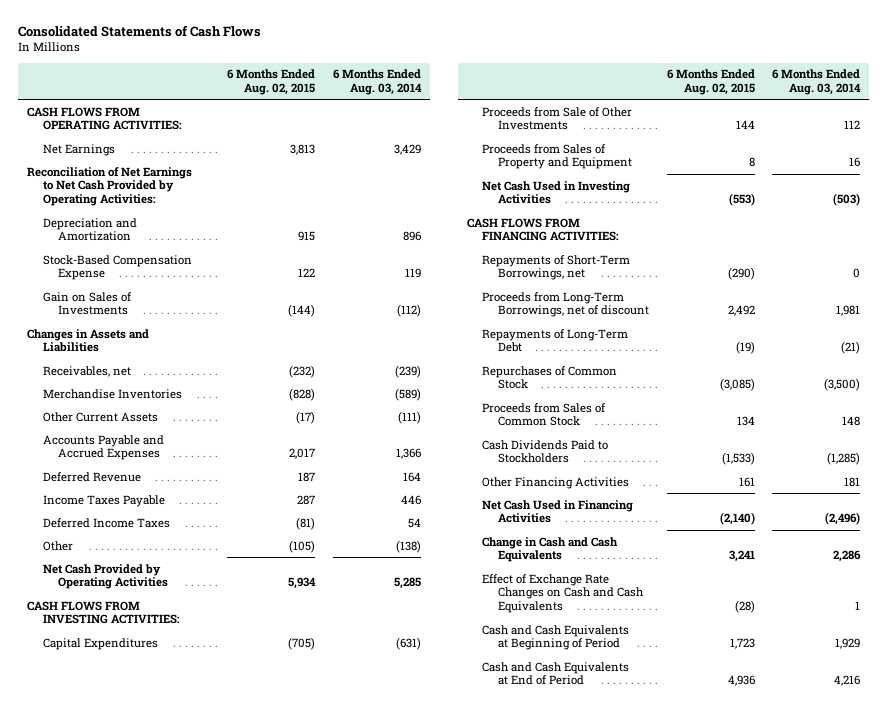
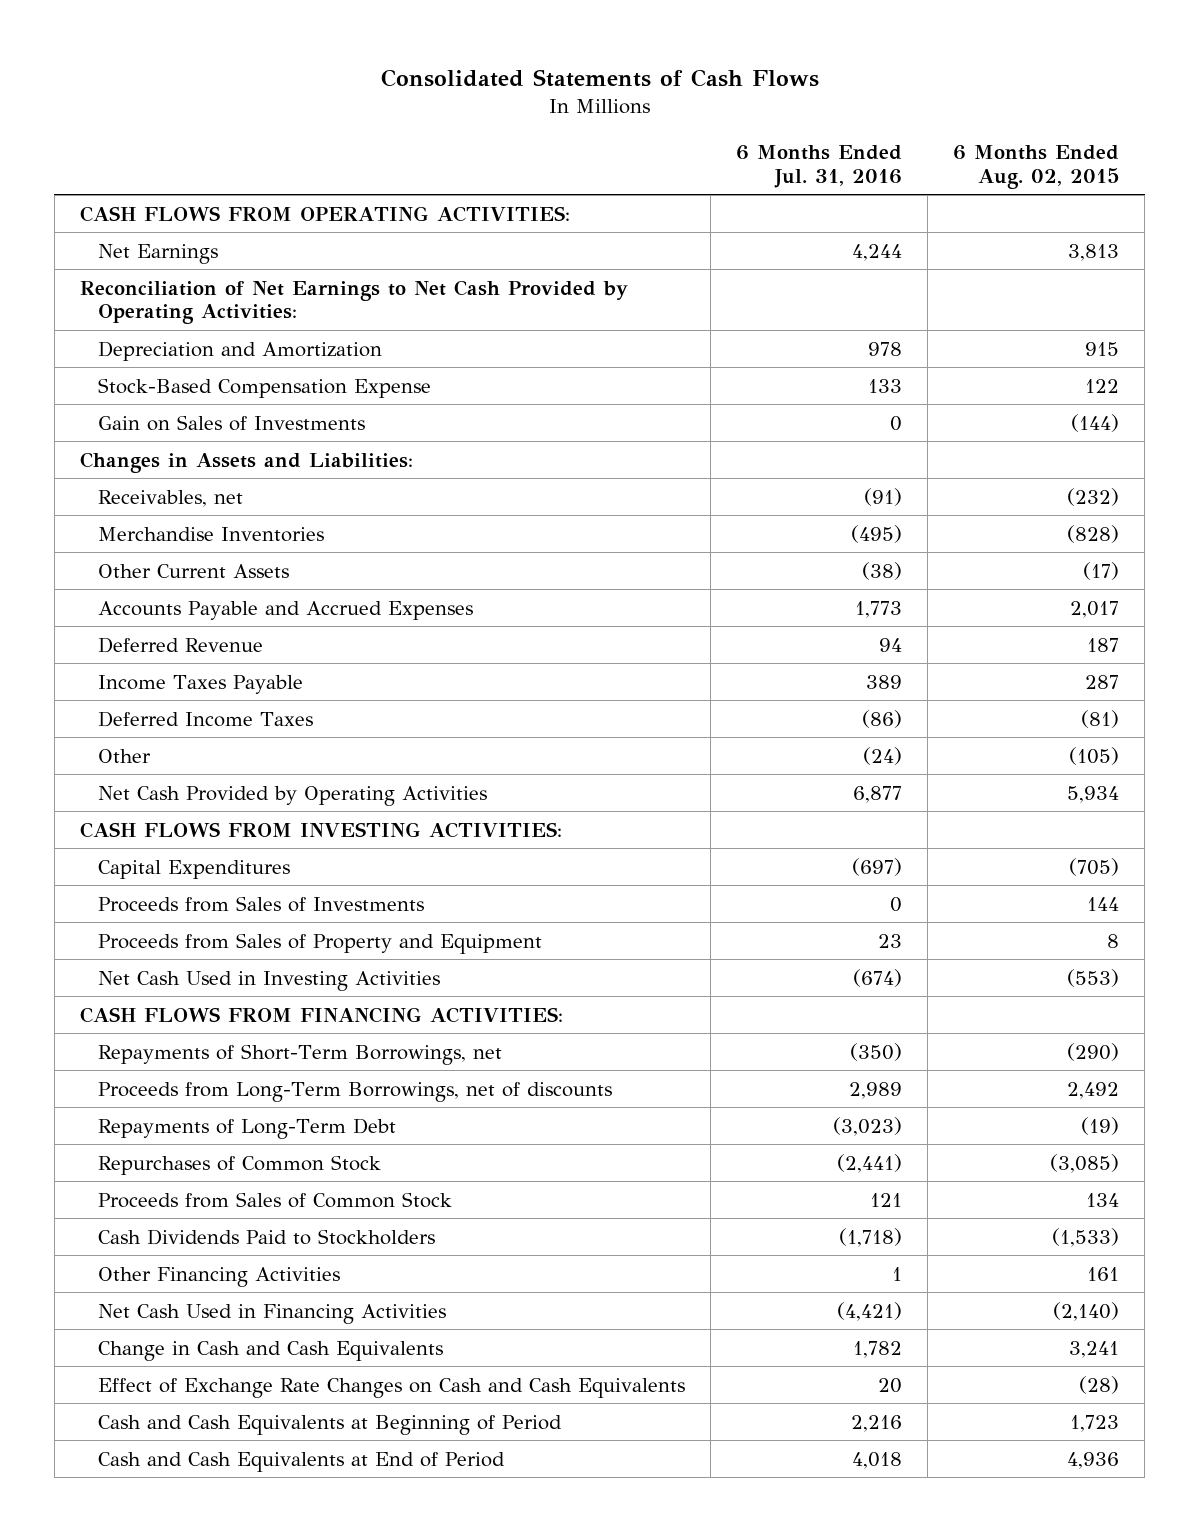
- | 6 Months Ended Aug. 02, 2015 | 6 Months Ended Aug. 03, 2014
+ | 6 Months Ended Jul. 31, 2016 | 6 Months Ended Aug. 02, 2015
- Changes in Assets and Liabilities
+ Changes in Assets and Liabilities:
- Proceeds from Sale of Other Investments | 144 | 112
+ Proceeds from Sales of Investments | 0 | 144
- Proceeds from Long-Term Borrowings, net of discount | 2,492 | 1,981
+ Proceeds from Long-Term Borrowings, net of discounts | 2,989 | 2,492

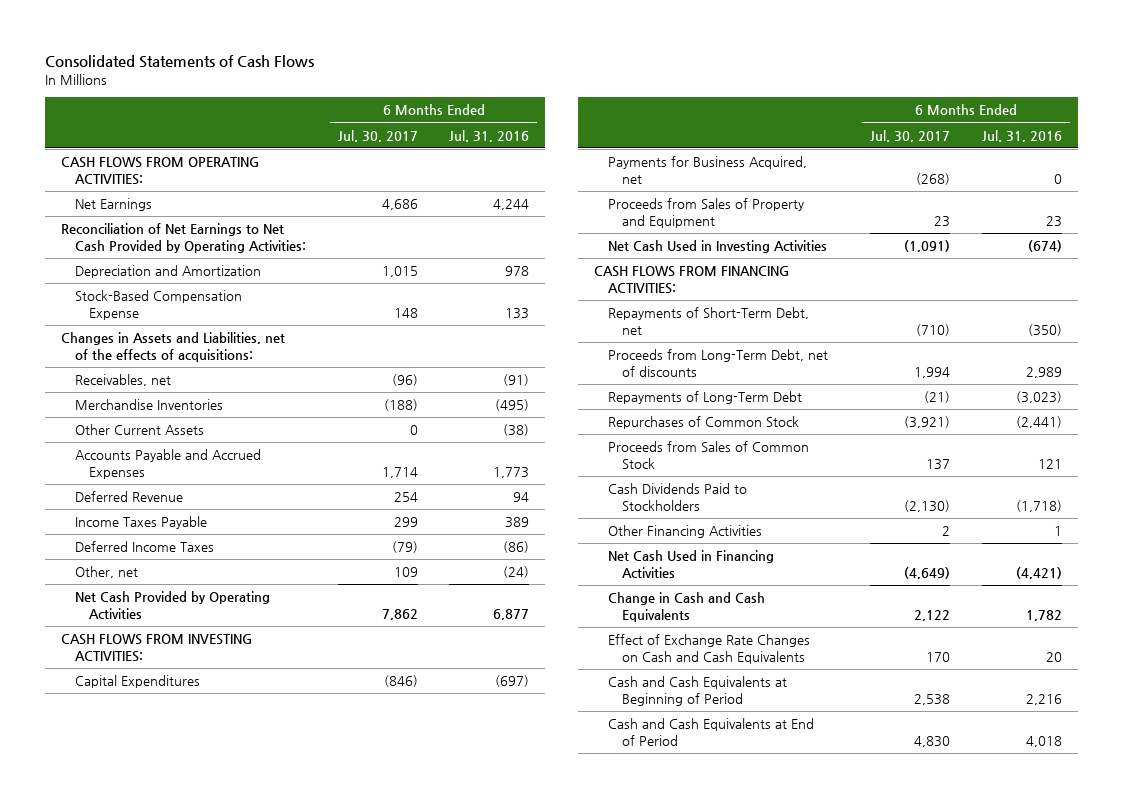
- | 6 Months Ended Jul. 31, 2016 | 6 Months Ended Aug. 02, 2015
+ | 6 Months Ended Jul. 30, 2017 | 6 Months Ended Jul. 31, 2016
- Gain on Sales of Investments | 0 | (144)
- Changes in Assets and Liabilities:
+ Changes in Assets and Liabilities, net of the effects of acquisitions:
- Other | (24) | (105)
+ Other, net | 109 | (24)
- Proceeds from Sales of Investments | 0 | 144
+ Payments for Business Acquired, net | (268) | 0
- Repayments of Short-Term Borrowings, net | (350) | (290)
- Proceeds from Long-Term Borrowings, net of discounts | 2,989 | 2,492
+ Repayments of Short-Term Debt, net | (710) | (350)
+ Proceeds from Long-Term Debt, net of discounts | 1,994 | 2,989

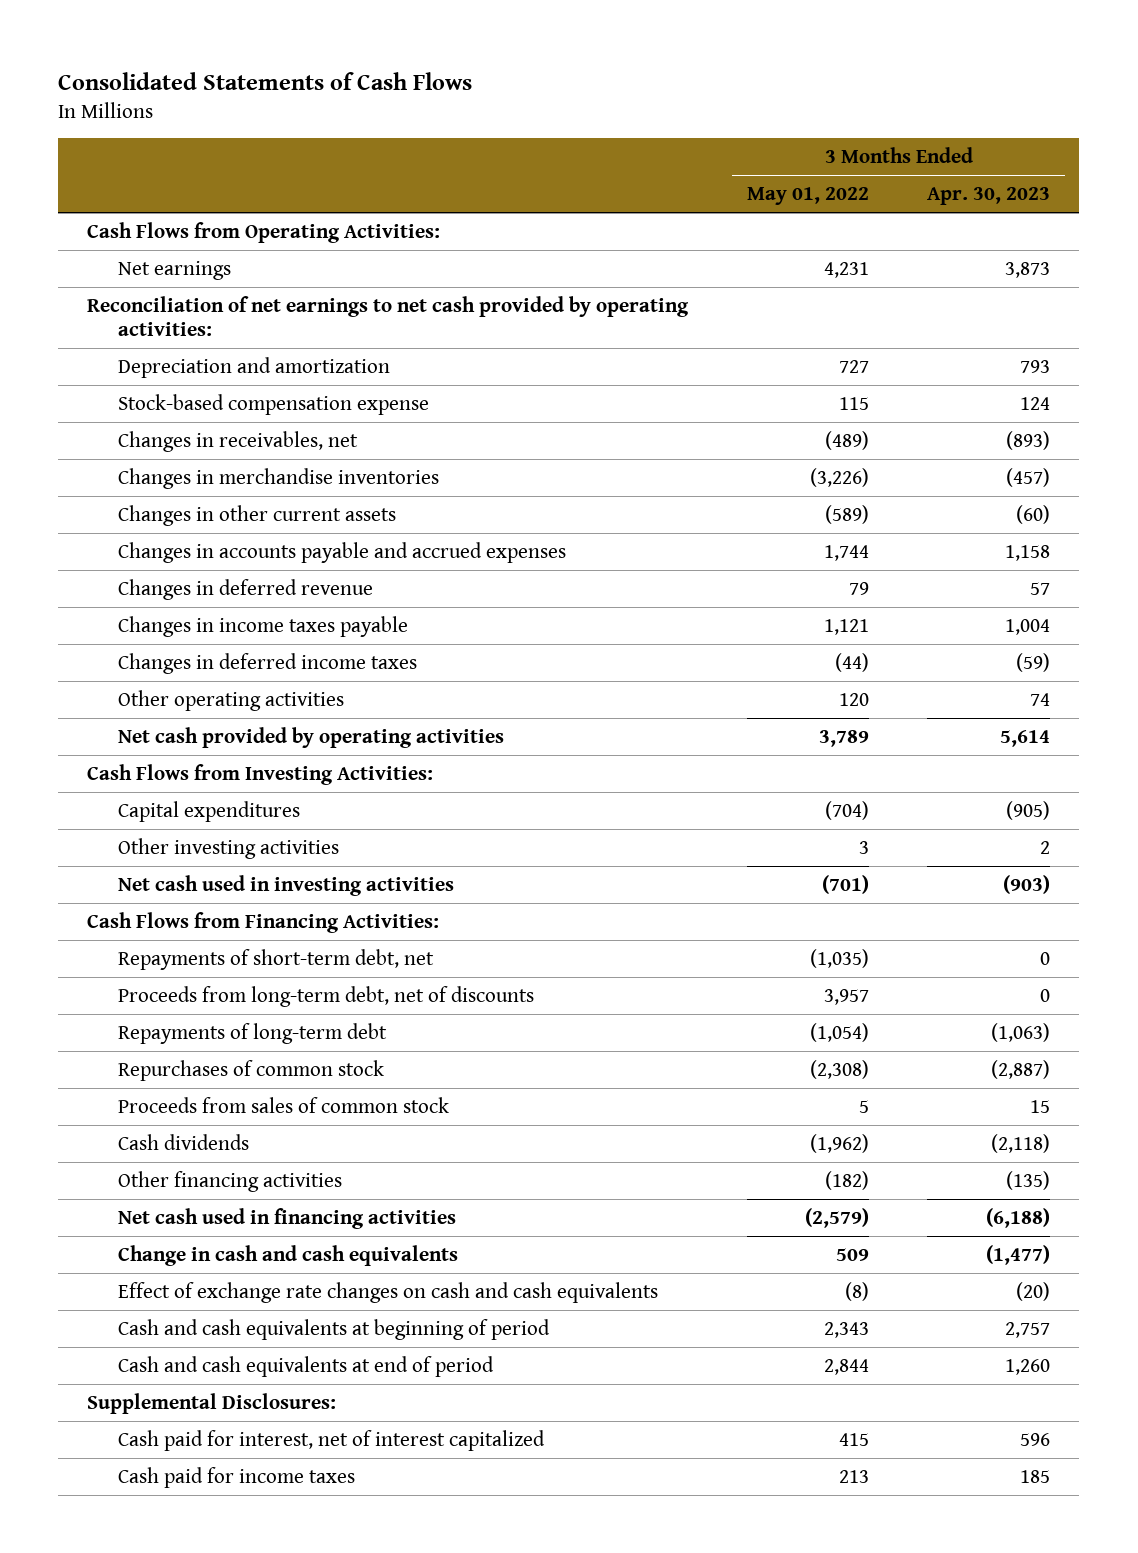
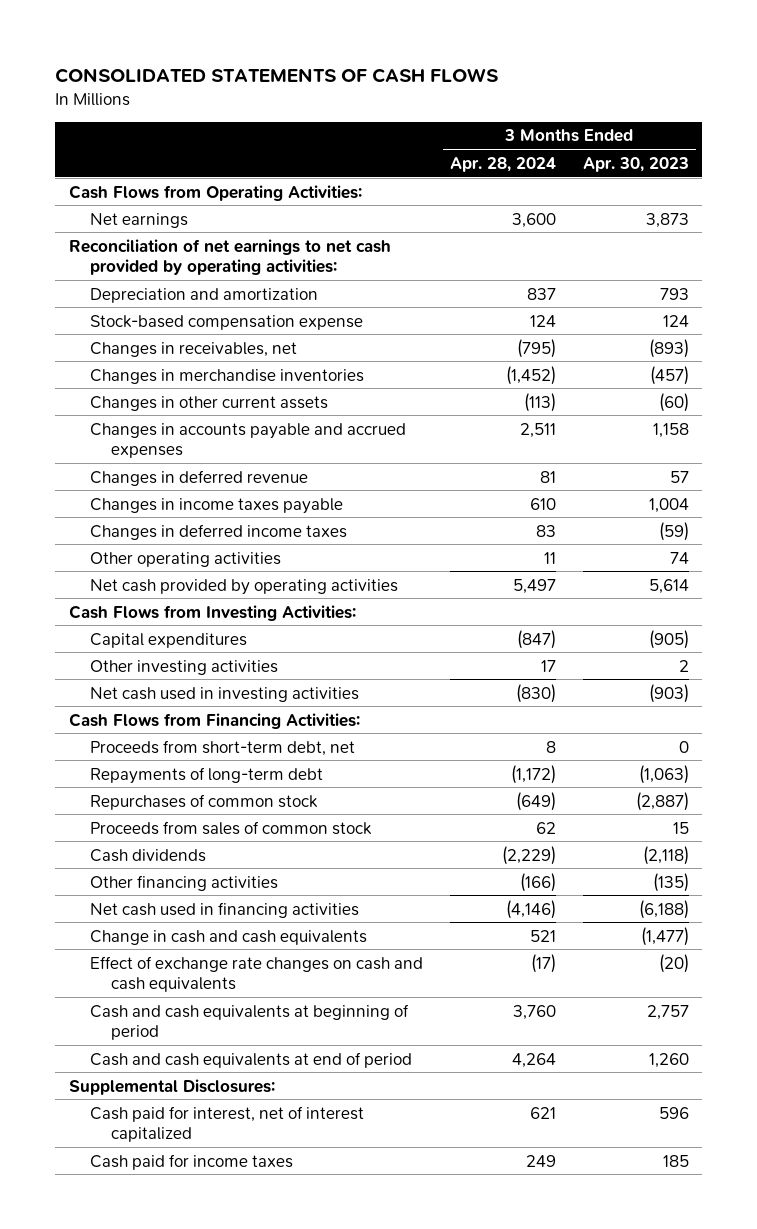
- Consolidated Statements of Cash Flows
+ CONSOLIDATED STATEMENTS OF CASH FLOWS
- | 3 Months Ended May 01, 2022 | 3 Months Ended Apr. 30, 2023
+ | 3 Months Ended Apr. 28, 2024 | 3 Months Ended Apr. 30, 2023
- Repayments of short-term debt, net | (1,035) | 0
- Proceeds from long-term debt, net of discounts | 3,957 | 0
+ Proceeds from short-term debt, net | 8 | 0

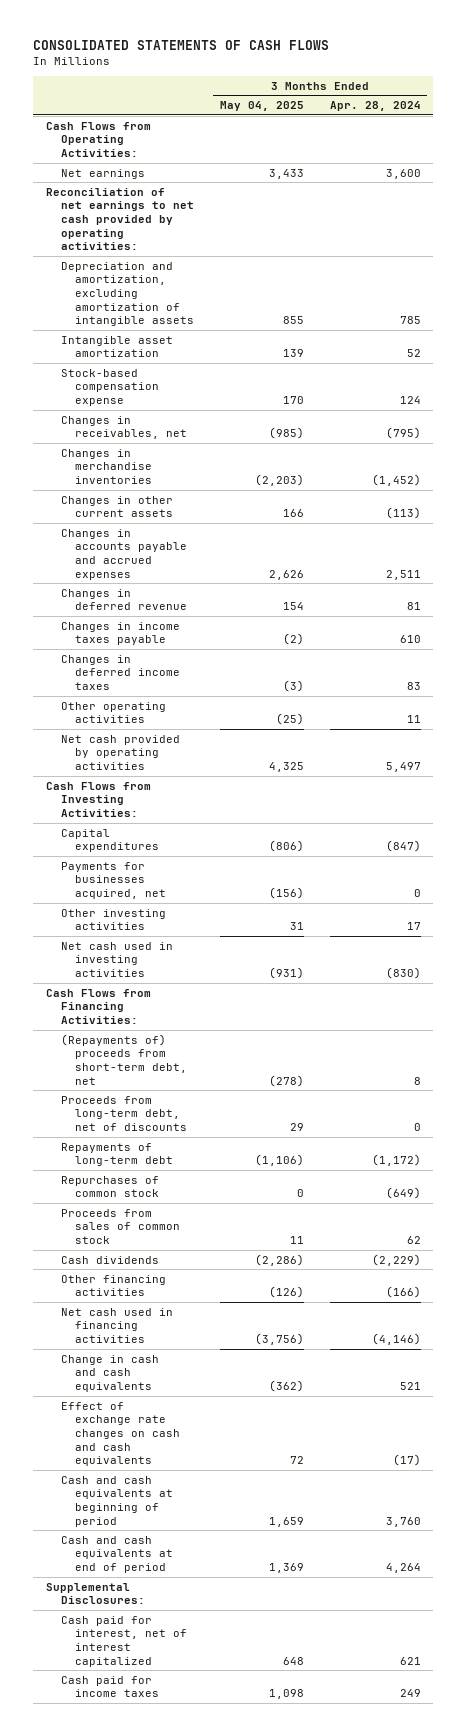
- | 3 Months Ended Apr. 28, 2024 | 3 Months Ended Apr. 30, 2023
+ | 3 Months Ended May 04, 2025 | 3 Months Ended Apr. 28, 2024
- Depreciation and amortization | 837 | 793
+ Depreciation and amortization, excluding amortization of intangible assets | 855 | 785
+ Intangible asset amortization | 139 | 52
+ Payments for businesses acquired, net | (156) | 0
- Proceeds from short-term debt, net | 8 | 0
+ (Repayments of) proceeds from short-term debt, net | (278) | 8
+ Proceeds from long-term debt, net of discounts | 29 | 0

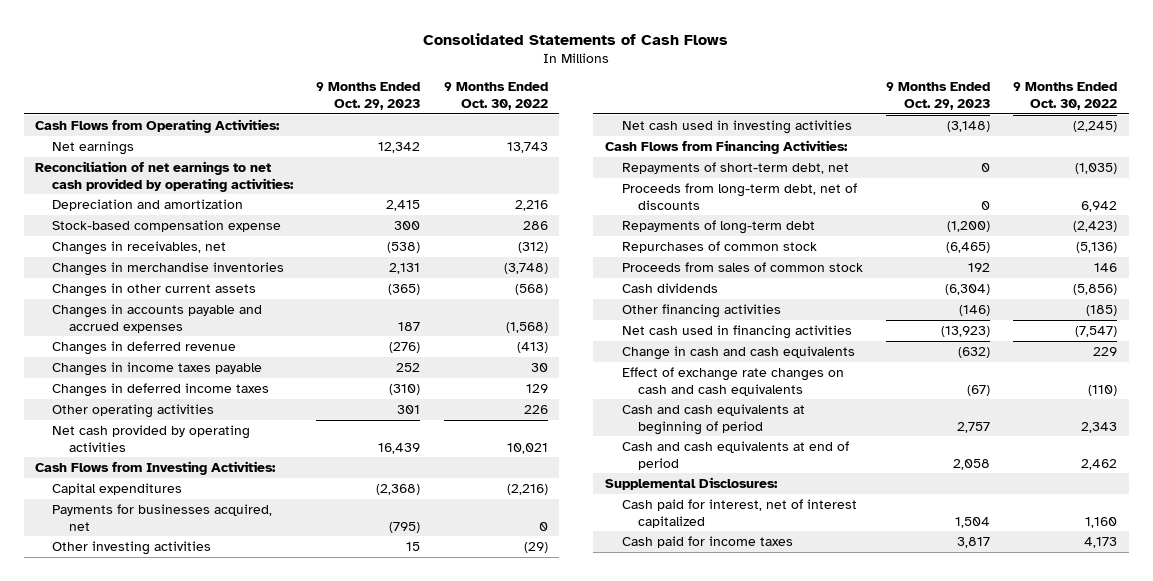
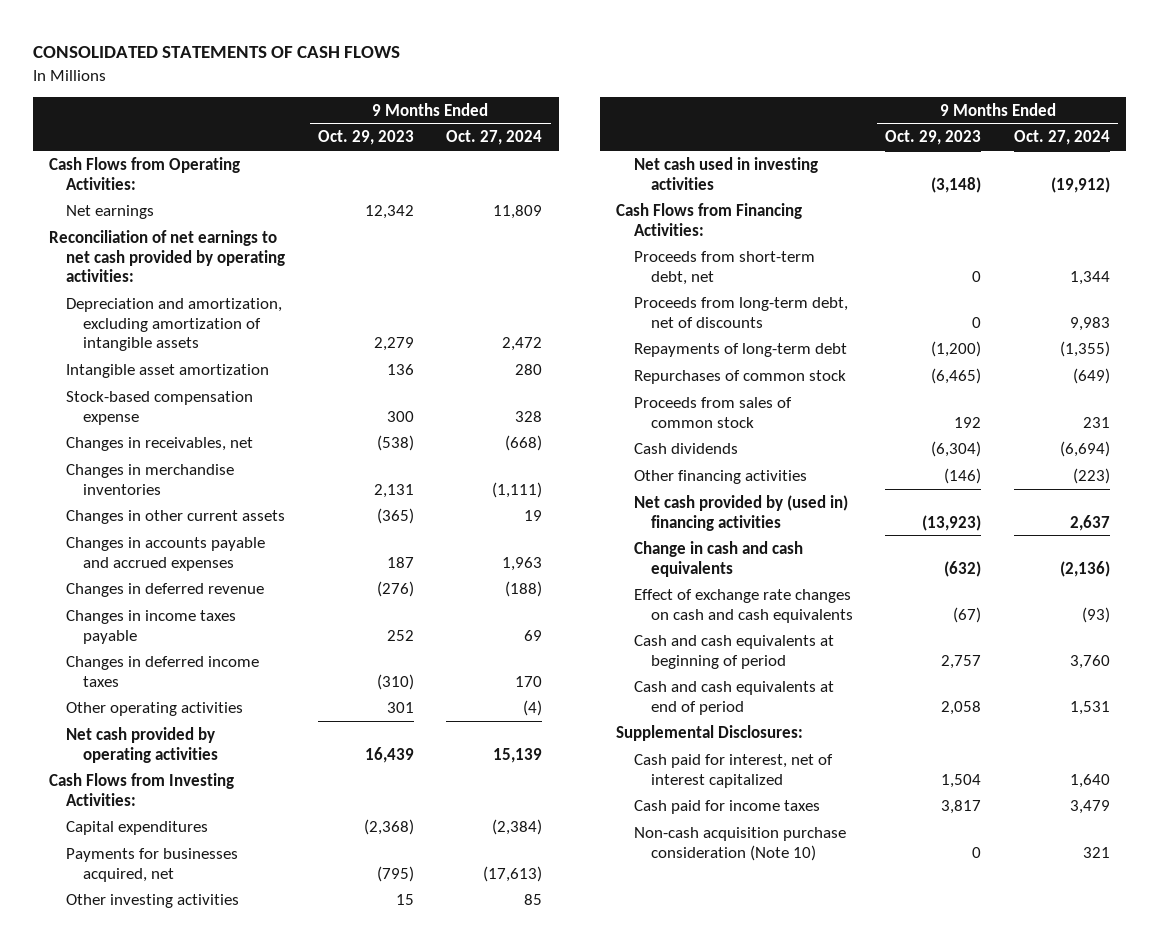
- Consolidated Statements of Cash Flows
+ CONSOLIDATED STATEMENTS OF CASH FLOWS
- | 9 Months Ended Oct. 29, 2023 | 9 Months Ended Oct. 30, 2022
+ | 9 Months Ended Oct. 29, 2023 | 9 Months Ended Oct. 27, 2024
- Depreciation and amortization | 2,415 | 2,216
+ Depreciation and amortization, excluding amortization of intangible assets | 2,279 | 2,472
+ Intangible asset amortization | 136 | 280
- Repayments of short-term debt, net | 0 | (1,035)
+ Proceeds from short-term debt, net | 0 | 1,344
- Net cash used in financing activities | (13,923) | (7,547)
+ Net cash provided by (used in) financing activities | (13,923) | 2,637
+ Non-cash acquisition purchase consideration (Note 10) | 0 | 321

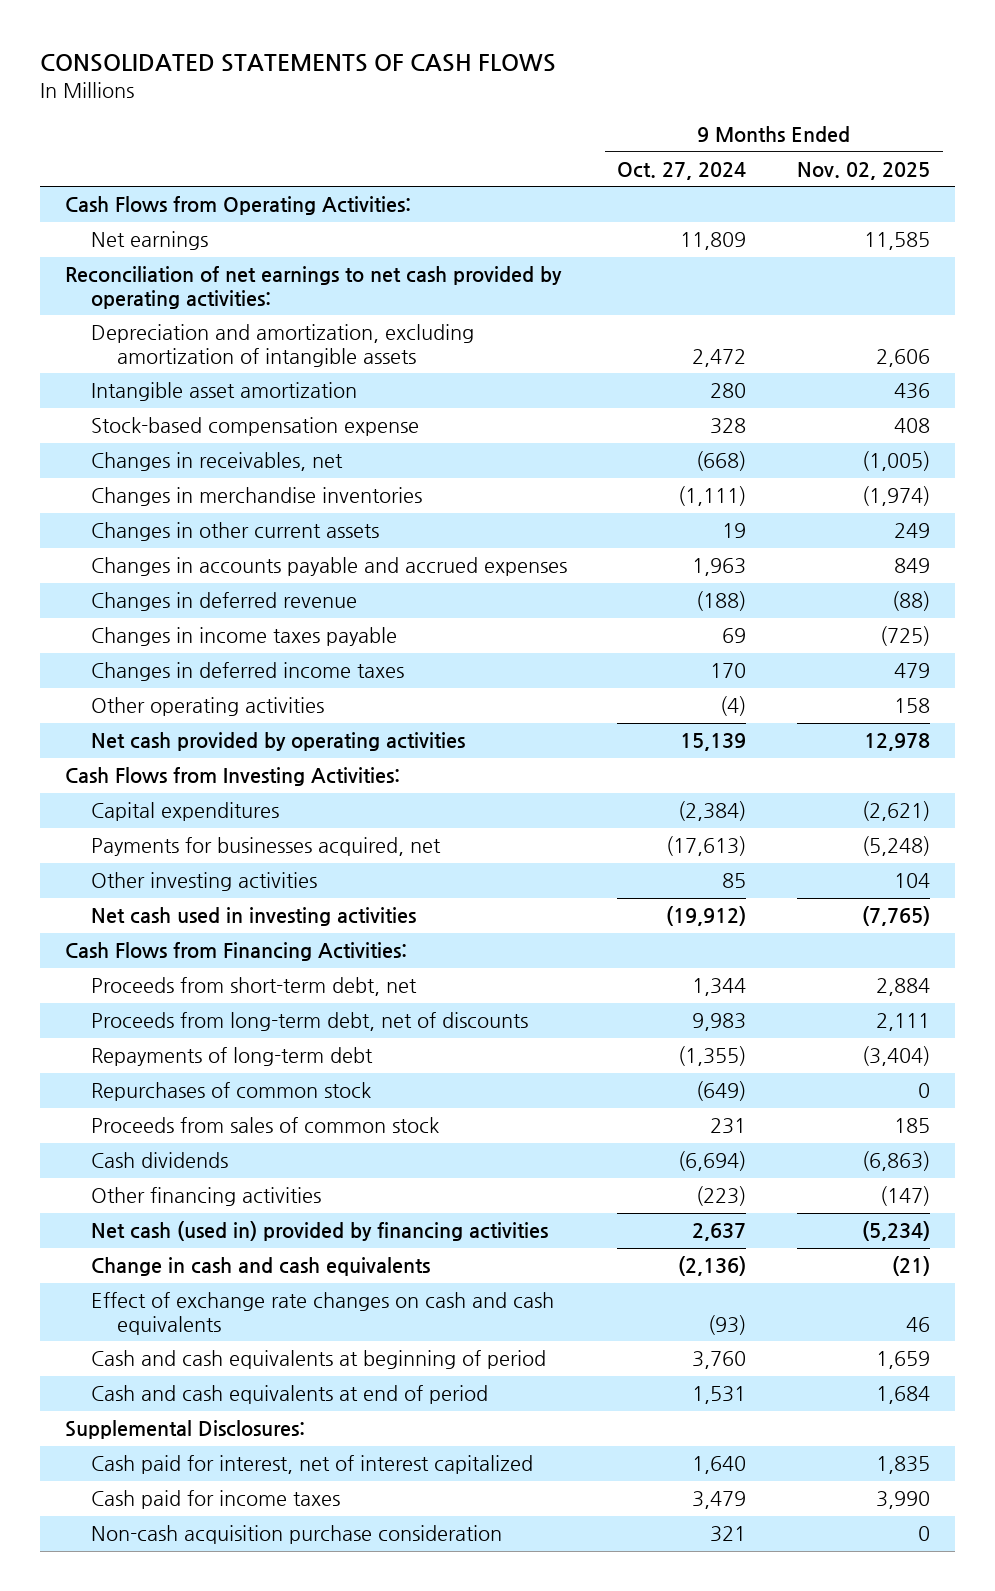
- | 9 Months Ended Oct. 29, 2023 | 9 Months Ended Oct. 27, 2024
+ | 9 Months Ended Oct. 27, 2024 | 9 Months Ended Nov. 02, 2025
- Net cash provided by (used in) financing activities | (13,923) | 2,637
+ Net cash (used in) provided by financing activities | 2,637 | (5,234)
- Non-cash acquisition purchase consideration (Note 10) | 0 | 321
+ Non-cash acquisition purchase consideration | 321 | 0

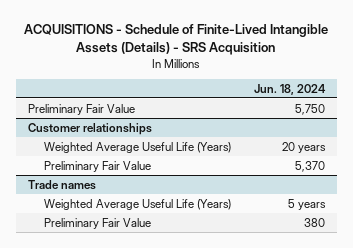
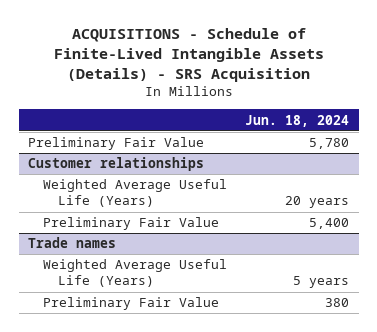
- Preliminary Fair Value | 5,750
+ Preliminary Fair Value | 5,780
@ Customer relationships
- Preliminary Fair Value | 5,370
+ Preliminary Fair Value | 5,400

